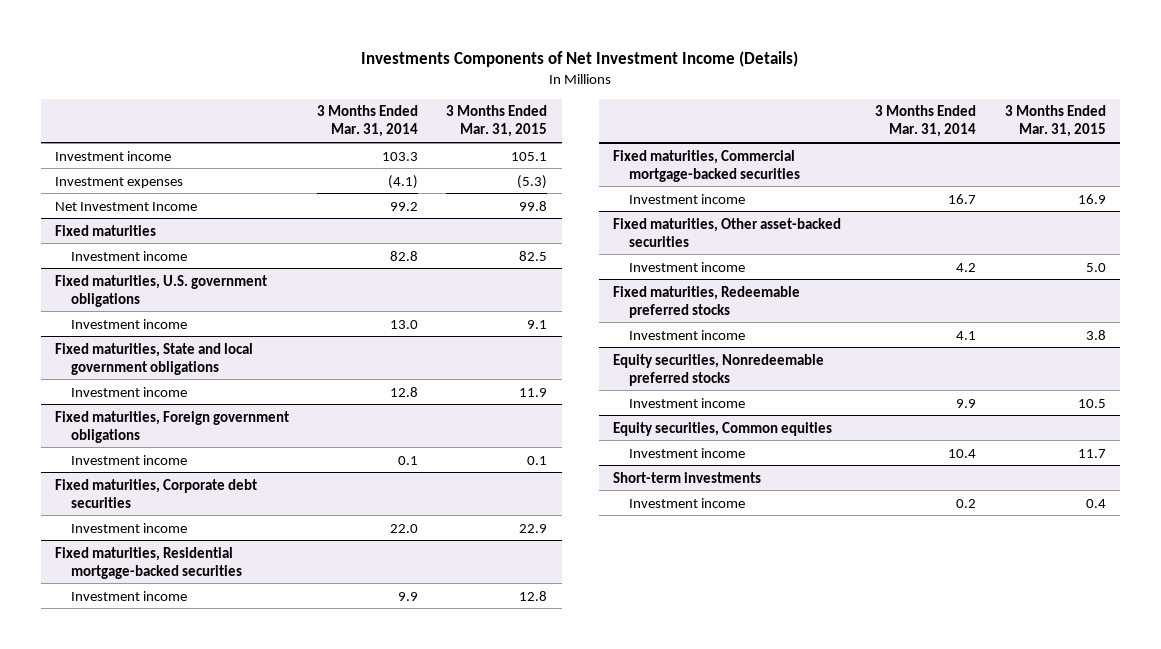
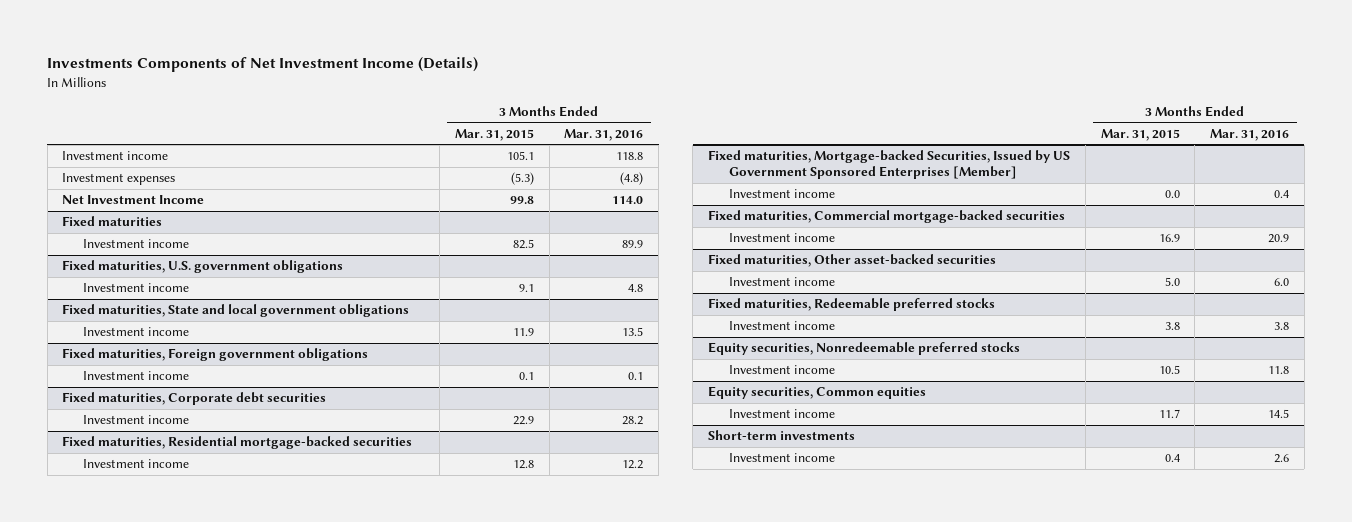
- | 3 Months Ended Mar. 31, 2014 | 3 Months Ended Mar. 31, 2015
+ | 3 Months Ended Mar. 31, 2015 | 3 Months Ended Mar. 31, 2016
+ Fixed maturities, Mortgage-backed Securities, Issued by US Government Sponsored Enterprises [Member]
+ Investment income | 0.0 | 0.4

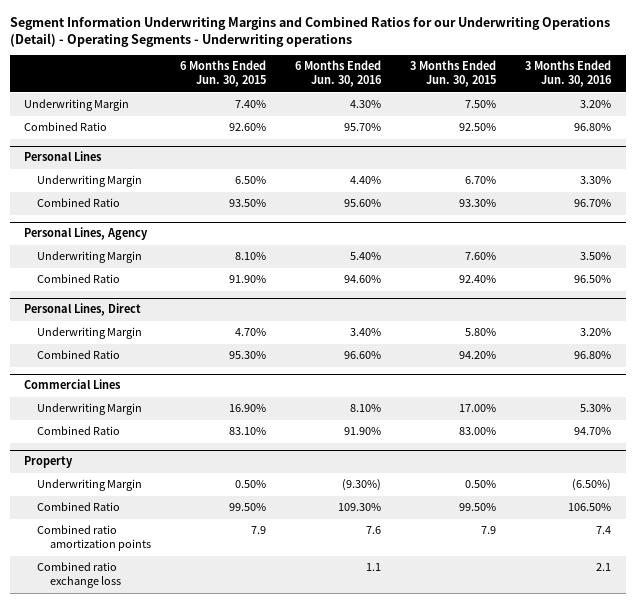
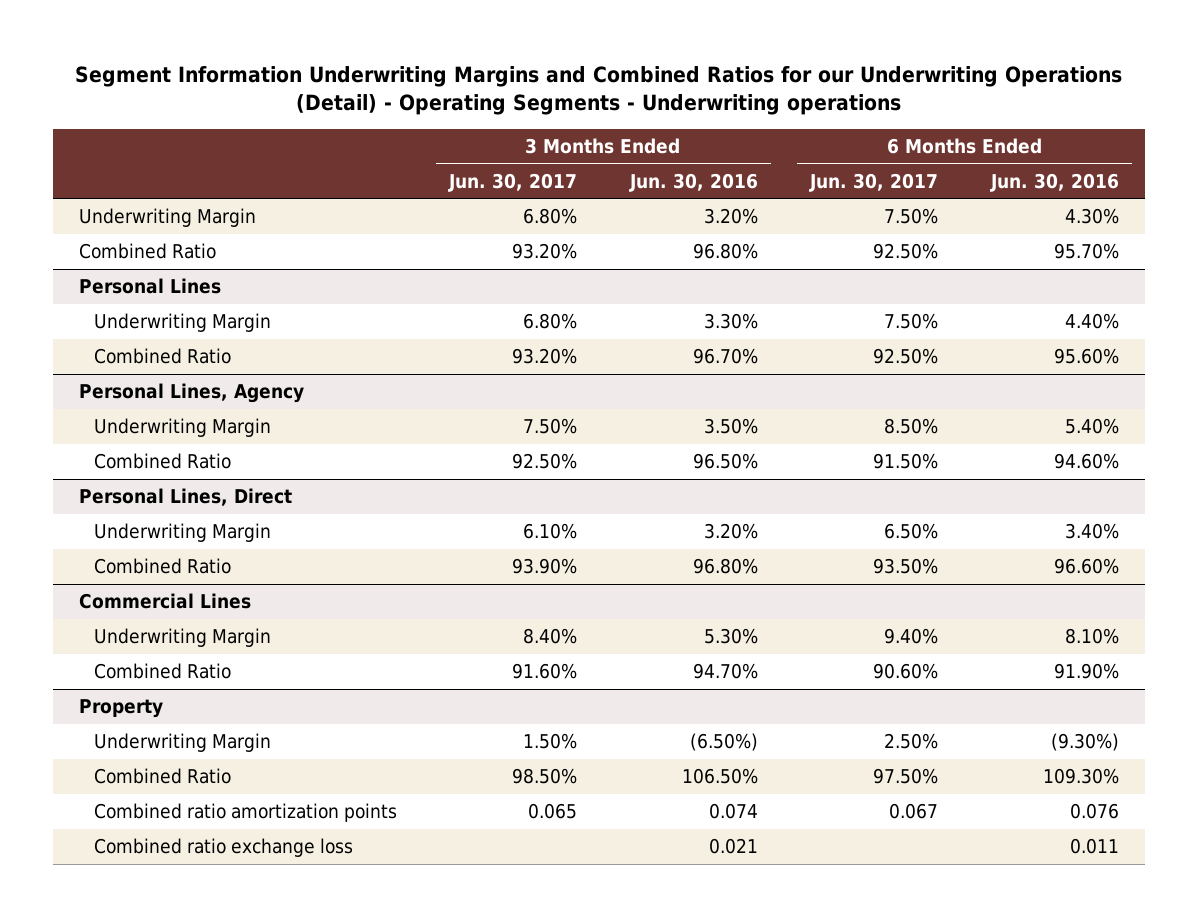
- | 6 Months Ended Jun. 30, 2015 | 6 Months Ended Jun. 30, 2016 | 3 Months Ended Jun. 30, 2015 | 3 Months Ended Jun. 30, 2016
+ | 3 Months Ended Jun. 30, 2017 | 3 Months Ended Jun. 30, 2016 | 6 Months Ended Jun. 30, 2017 | 6 Months Ended Jun. 30, 2016
@ Property
- Combined ratio amortization points | 7.9 | 7.6 | 7.9 | 7.4
- Combined ratio exchange loss | | 1.1 | | 2.1
+ Combined ratio amortization points | 0.065 | 0.074 | 0.067 | 0.076
+ Combined ratio exchange loss | | 0.021 | | 0.011

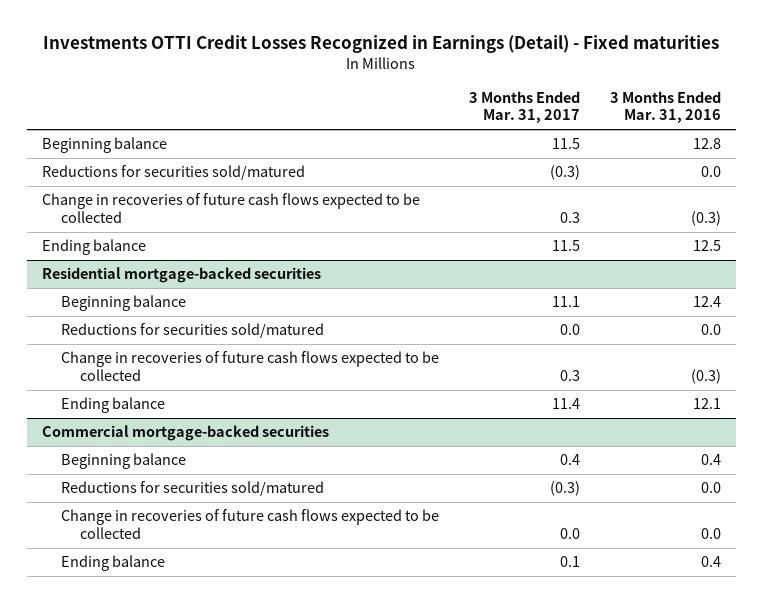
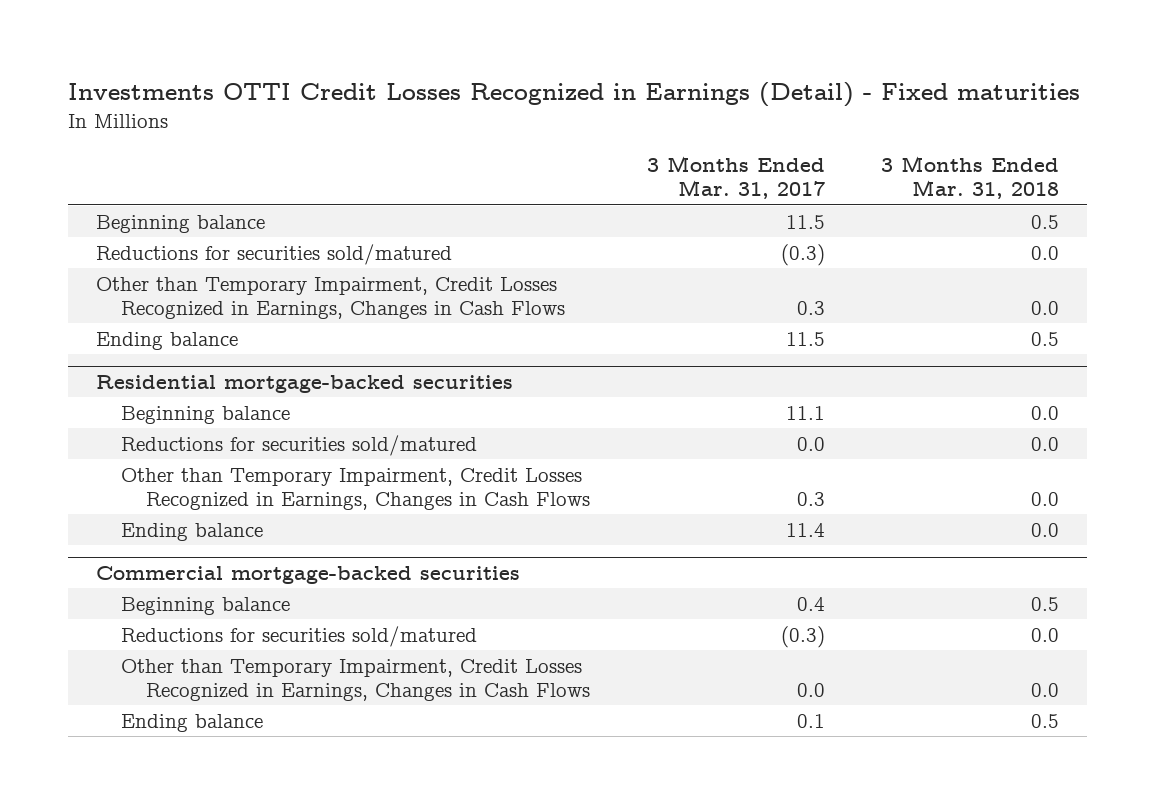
- | 3 Months Ended Mar. 31, 2017 | 3 Months Ended Mar. 31, 2016
+ | 3 Months Ended Mar. 31, 2017 | 3 Months Ended Mar. 31, 2018
- Change in recoveries of future cash flows expected to be collected | 0.3 | (0.3)
+ Other than Temporary Impairment, Credit Losses Recognized in Earnings, Changes in Cash Flows | 0.3 | 0.0
@ Residential mortgage-backed securities
- Change in recoveries of future cash flows expected to be collected | 0.3 | (0.3)
+ Other than Temporary Impairment, Credit Losses Recognized in Earnings, Changes in Cash Flows | 0.3 | 0.0
@ Commercial mortgage-backed securities
- Change in recoveries of future cash flows expected to be collected | 0.0 | 0.0
+ Other than Temporary Impairment, Credit Losses Recognized in Earnings, Changes in Cash Flows | 0.0 | 0.0

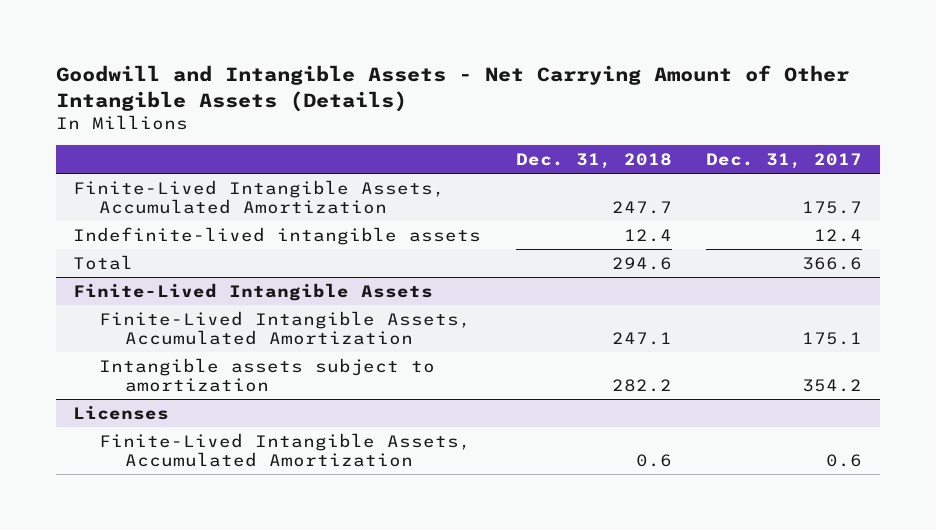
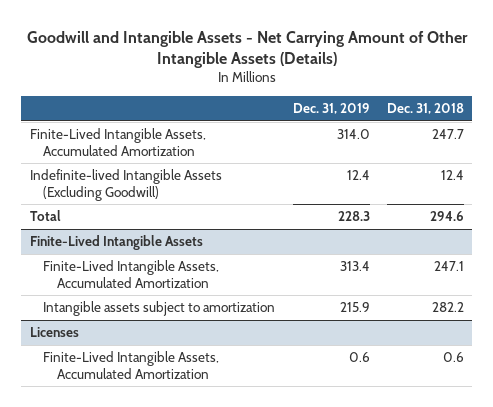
- | Dec. 31, 2018 | Dec. 31, 2017
+ | Dec. 31, 2019 | Dec. 31, 2018
- Indefinite-lived intangible assets | 12.4 | 12.4
+ Indefinite-lived Intangible Assets (Excluding Goodwill) | 12.4 | 12.4

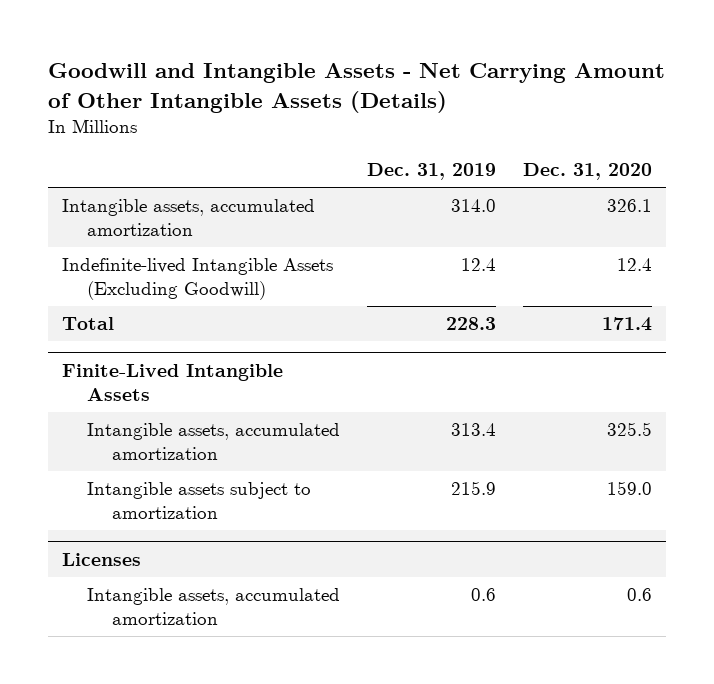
- | Dec. 31, 2019 | Dec. 31, 2018
+ | Dec. 31, 2019 | Dec. 31, 2020
- Finite-Lived Intangible Assets, Accumulated Amortization | 314.0 | 247.7
+ Intangible assets, accumulated amortization | 314.0 | 326.1
@ Finite-Lived Intangible Assets
- Finite-Lived Intangible Assets, Accumulated Amortization | 313.4 | 247.1
+ Intangible assets, accumulated amortization | 313.4 | 325.5
@ Licenses
- Finite-Lived Intangible Assets, Accumulated Amortization | 0.6 | 0.6
+ Intangible assets, accumulated amortization | 0.6 | 0.6

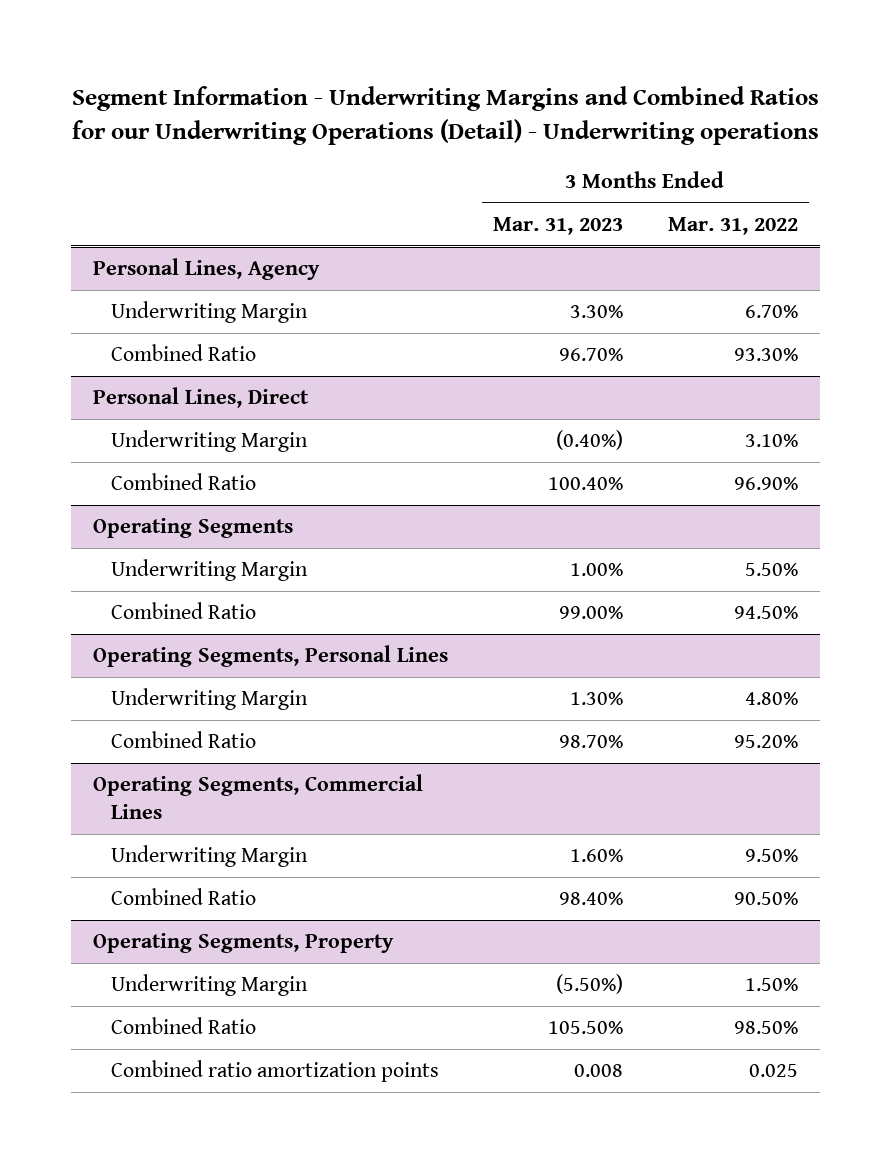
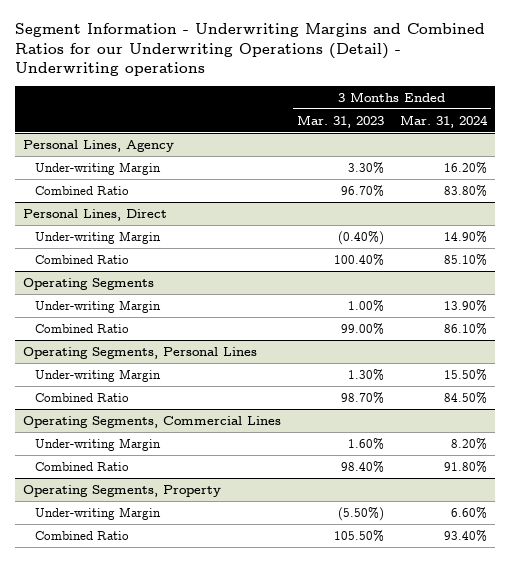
- | 3 Months Ended Mar. 31, 2023 | 3 Months Ended Mar. 31, 2022
+ | 3 Months Ended Mar. 31, 2023 | 3 Months Ended Mar. 31, 2024
@ Personal Lines, Agency
- Underwriting Margin | 3.30% | 6.70%
+ Under-writing Margin | 3.30% | 16.20%
@ Personal Lines, Direct
- Underwriting Margin | (0.40%) | 3.10%
+ Under-writing Margin | (0.40%) | 14.90%
@ Operating Segments
- Underwriting Margin | 1.00% | 5.50%
+ Under-writing Margin | 1.00% | 13.90%
@ Operating Segments, Personal Lines
- Underwriting Margin | 1.30% | 4.80%
+ Under-writing Margin | 1.30% | 15.50%
@ Operating Segments, Commercial Lines
- Underwriting Margin | 1.60% | 9.50%
+ Under-writing Margin | 1.60% | 8.20%
@ Operating Segments, Property
- Underwriting Margin | (5.50%) | 1.50%
+ Under-writing Margin | (5.50%) | 6.60%
- Combined ratio amortization points | 0.008 | 0.025

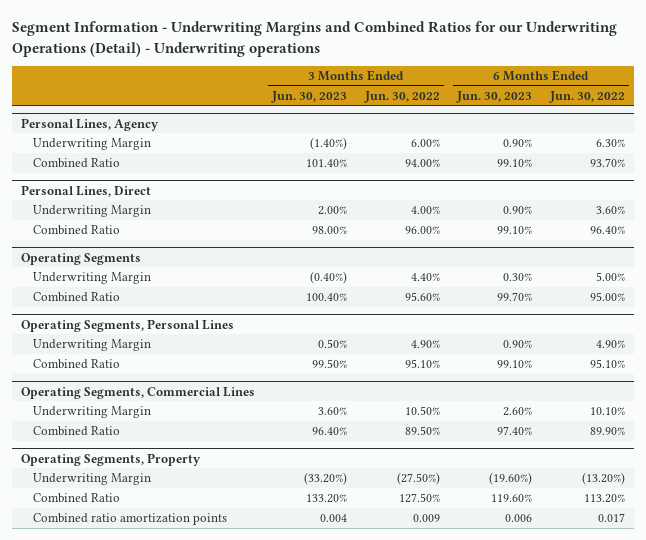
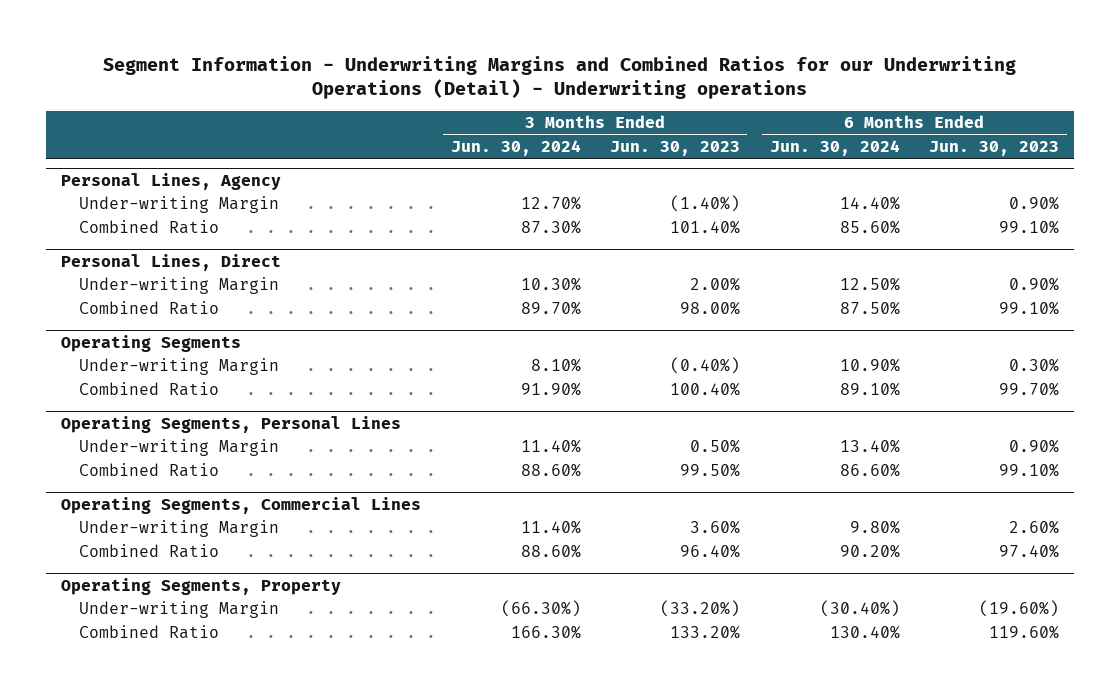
- | 3 Months Ended Jun. 30, 2023 | 3 Months Ended Jun. 30, 2022 | 6 Months Ended Jun. 30, 2023 | 6 Months Ended Jun. 30, 2022
+ | 3 Months Ended Jun. 30, 2024 | 3 Months Ended Jun. 30, 2023 | 6 Months Ended Jun. 30, 2024 | 6 Months Ended Jun. 30, 2023
@ Personal Lines, Agency
- Underwriting Margin | (1.40%) | 6.00% | 0.90% | 6.30%
+ Under-writing Margin | 12.70% | (1.40%) | 14.40% | 0.90%
@ Personal Lines, Direct
- Underwriting Margin | 2.00% | 4.00% | 0.90% | 3.60%
+ Under-writing Margin | 10.30% | 2.00% | 12.50% | 0.90%
@ Operating Segments
- Underwriting Margin | (0.40%) | 4.40% | 0.30% | 5.00%
+ Under-writing Margin | 8.10% | (0.40%) | 10.90% | 0.30%
@ Operating Segments, Personal Lines
- Underwriting Margin | 0.50% | 4.90% | 0.90% | 4.90%
+ Under-writing Margin | 11.40% | 0.50% | 13.40% | 0.90%
@ Operating Segments, Commercial Lines
- Underwriting Margin | 3.60% | 10.50% | 2.60% | 10.10%
+ Under-writing Margin | 11.40% | 3.60% | 9.80% | 2.60%
@ Operating Segments, Property
- Underwriting Margin | (33.20%) | (27.50%) | (19.60%) | (13.20%)
+ Under-writing Margin | (66.30%) | (33.20%) | (30.40%) | (19.60%)
- Combined ratio amortization points | 0.004 | 0.009 | 0.006 | 0.017

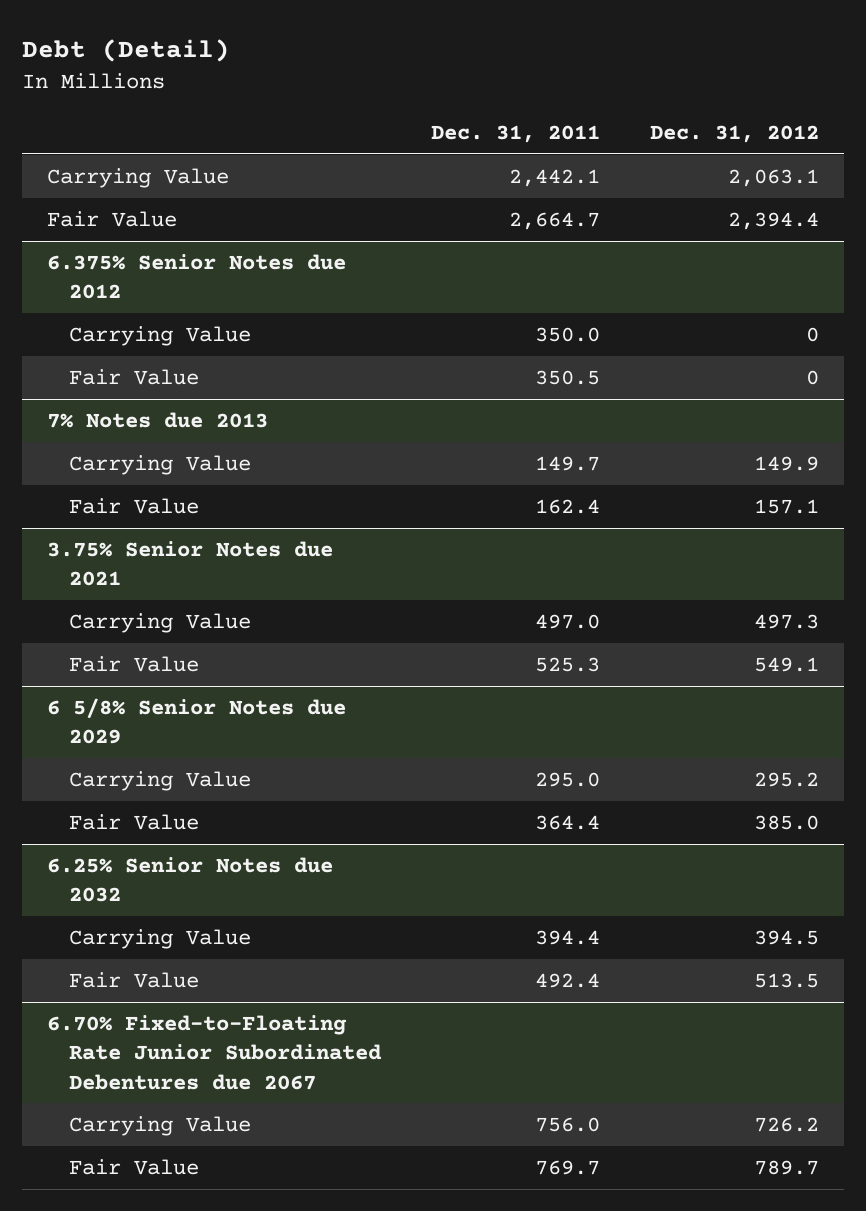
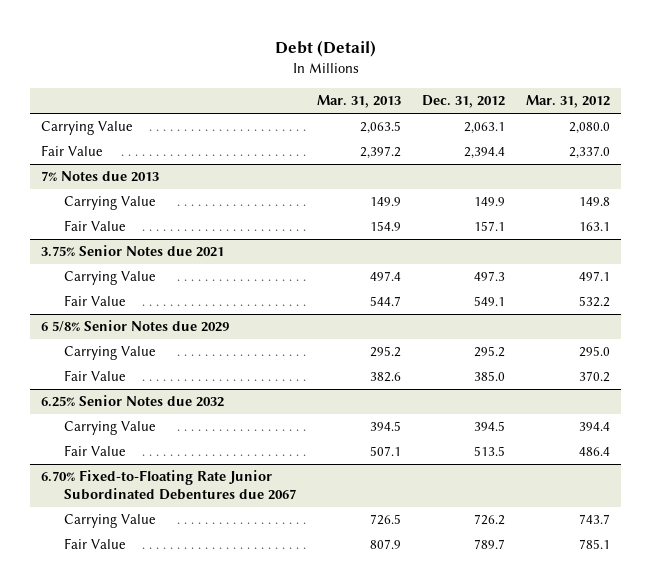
- | Dec. 31, 2011 | Dec. 31, 2012
+ | Mar. 31, 2013 | Dec. 31, 2012 | Mar. 31, 2012
- 6.375% Senior Notes due 2012
- Carrying Value | 350.0 | 0
- Fair Value | 350.5 | 0

